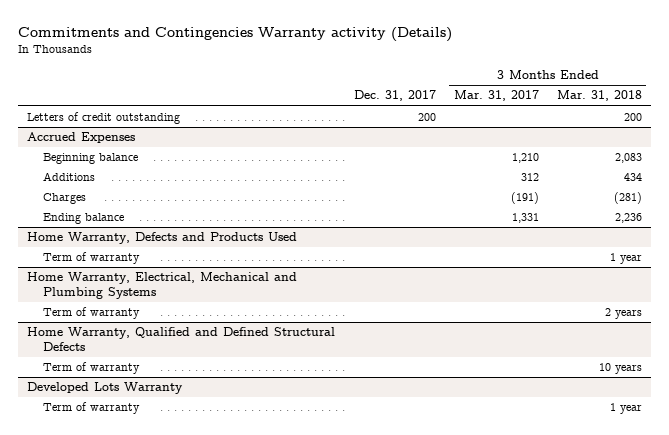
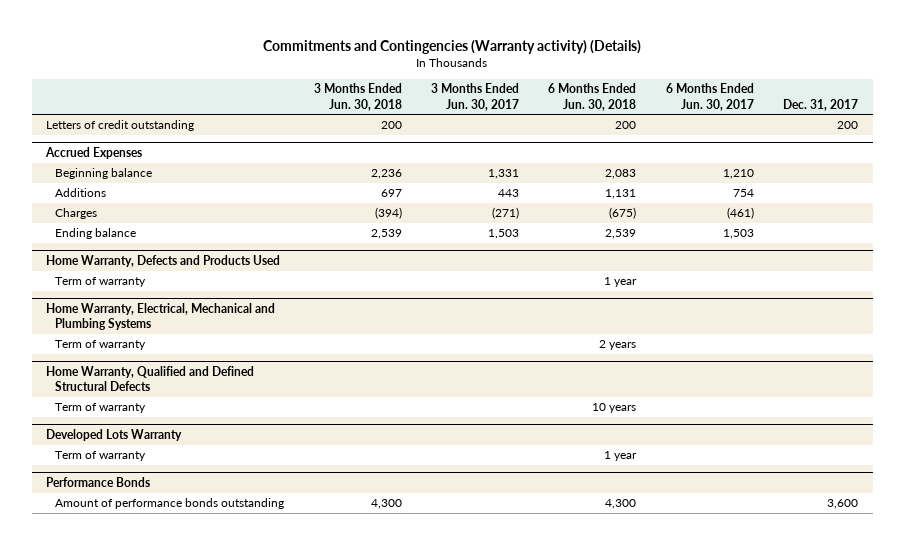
- Commitments and Contingencies Warranty activity (Details)
+ Commitments and Contingencies (Warranty activity) (Details)
- | Dec. 31, 2017 | 3 Months Ended Mar. 31, 2017 | 3 Months Ended Mar. 31, 2018
+ | 3 Months Ended Jun. 30, 2018 | 3 Months Ended Jun. 30, 2017 | 6 Months Ended Jun. 30, 2018 | 6 Months Ended Jun. 30, 2017 | Dec. 31, 2017
+ Performance Bonds
+ Amount of performance bonds outstanding | 4,300 | | 4,300 | | 3,600

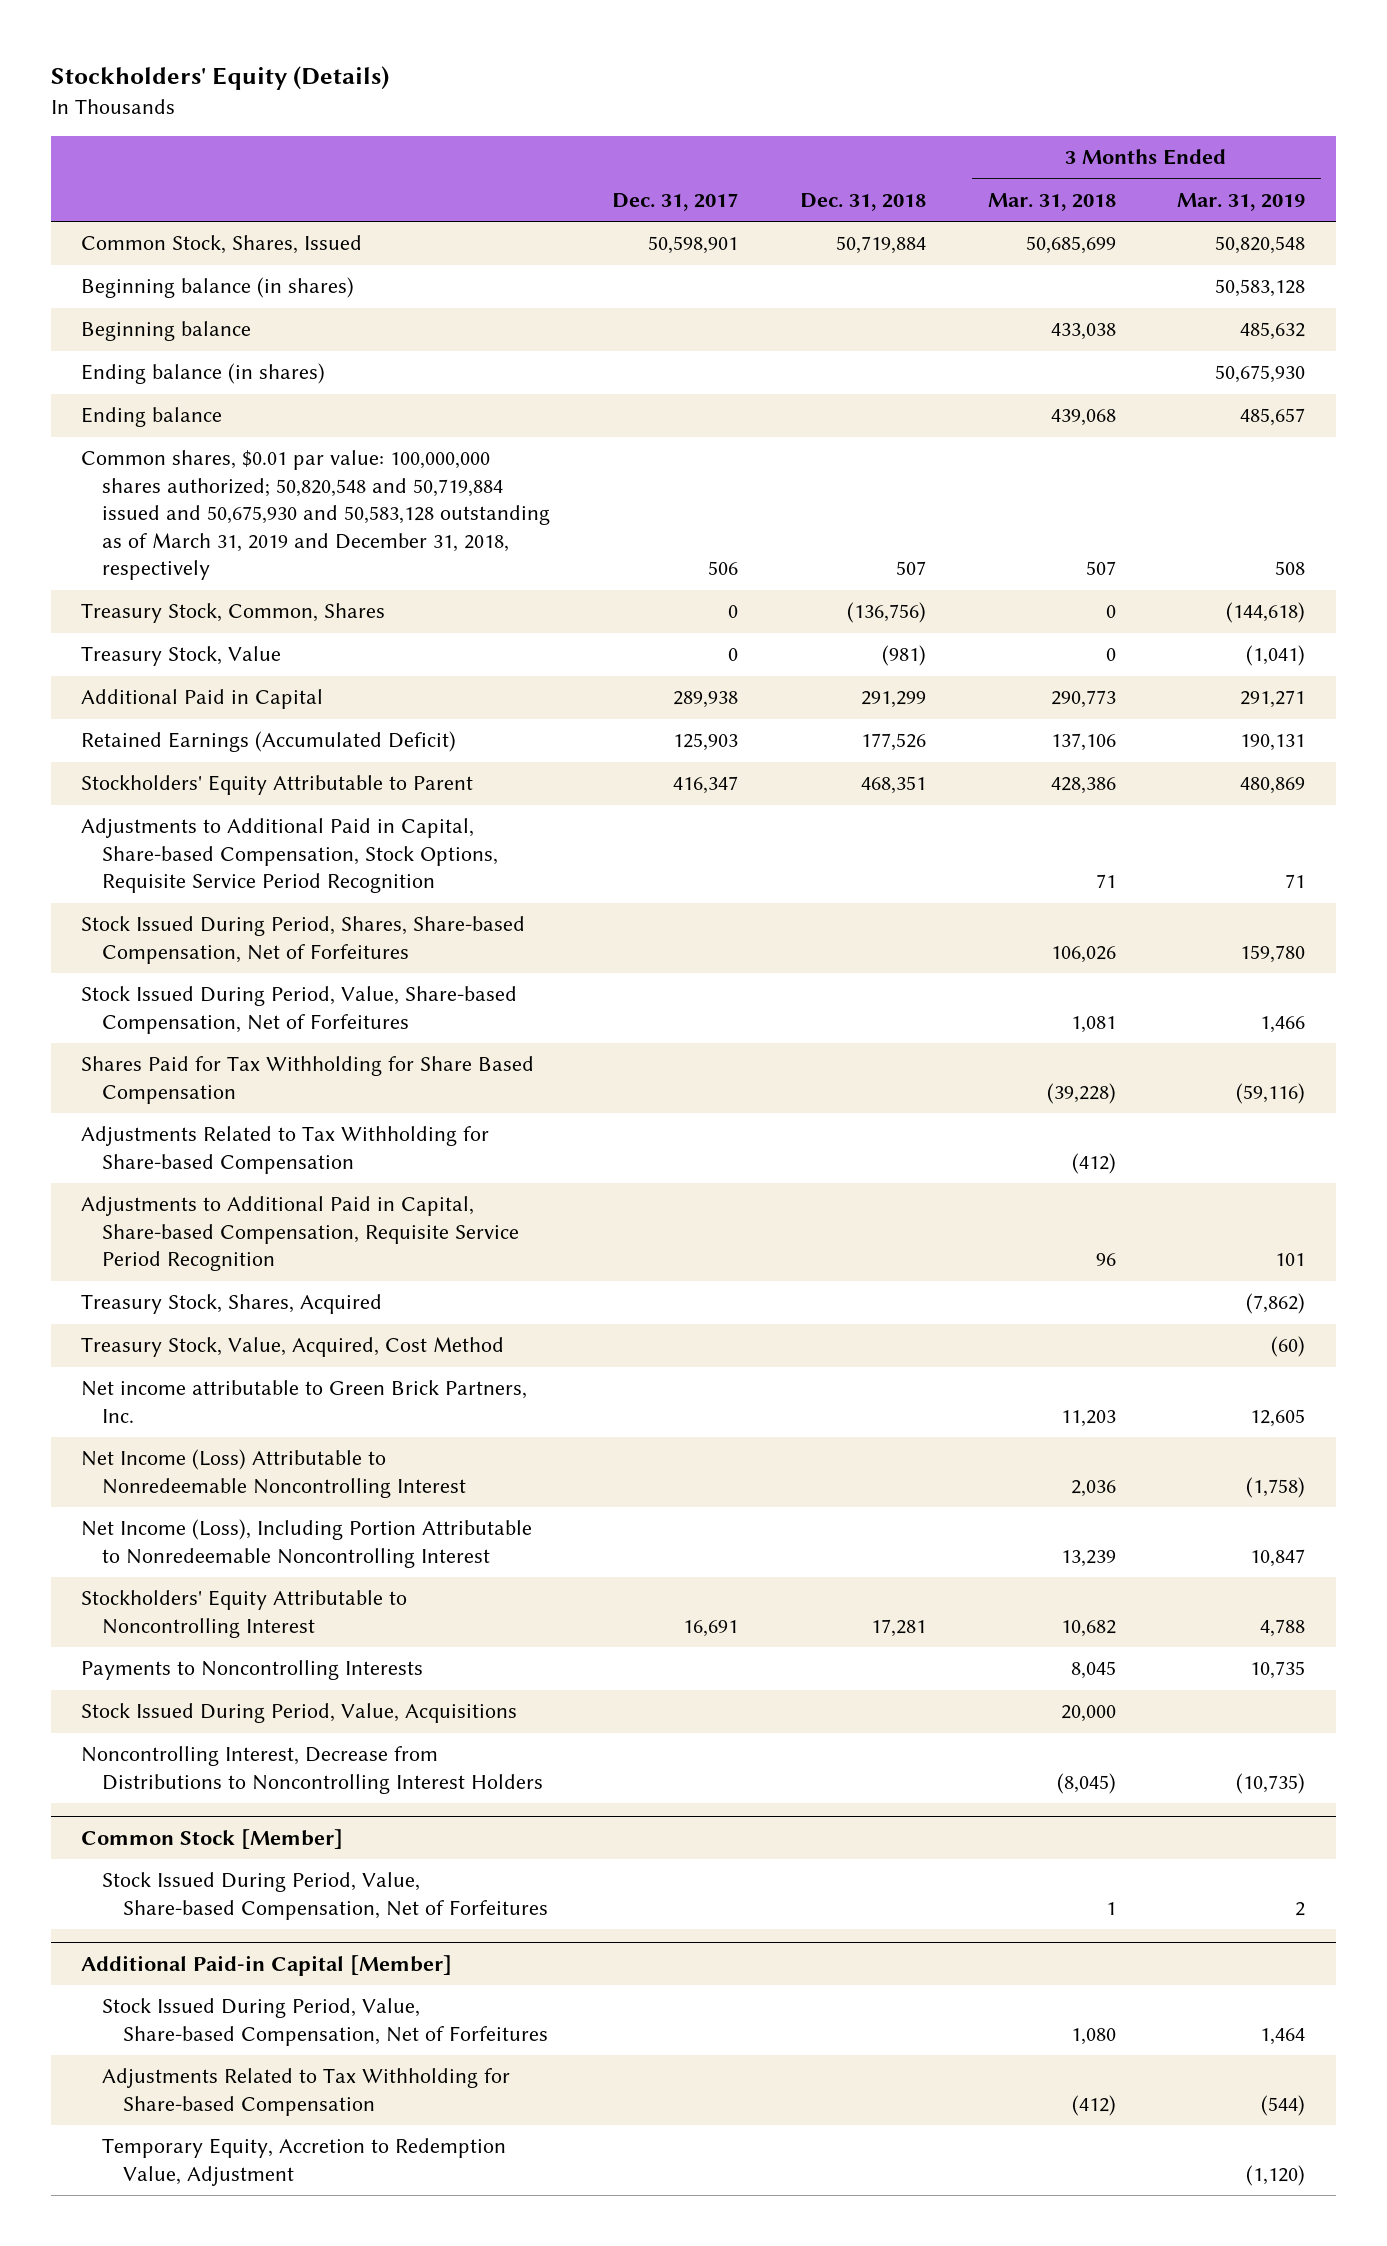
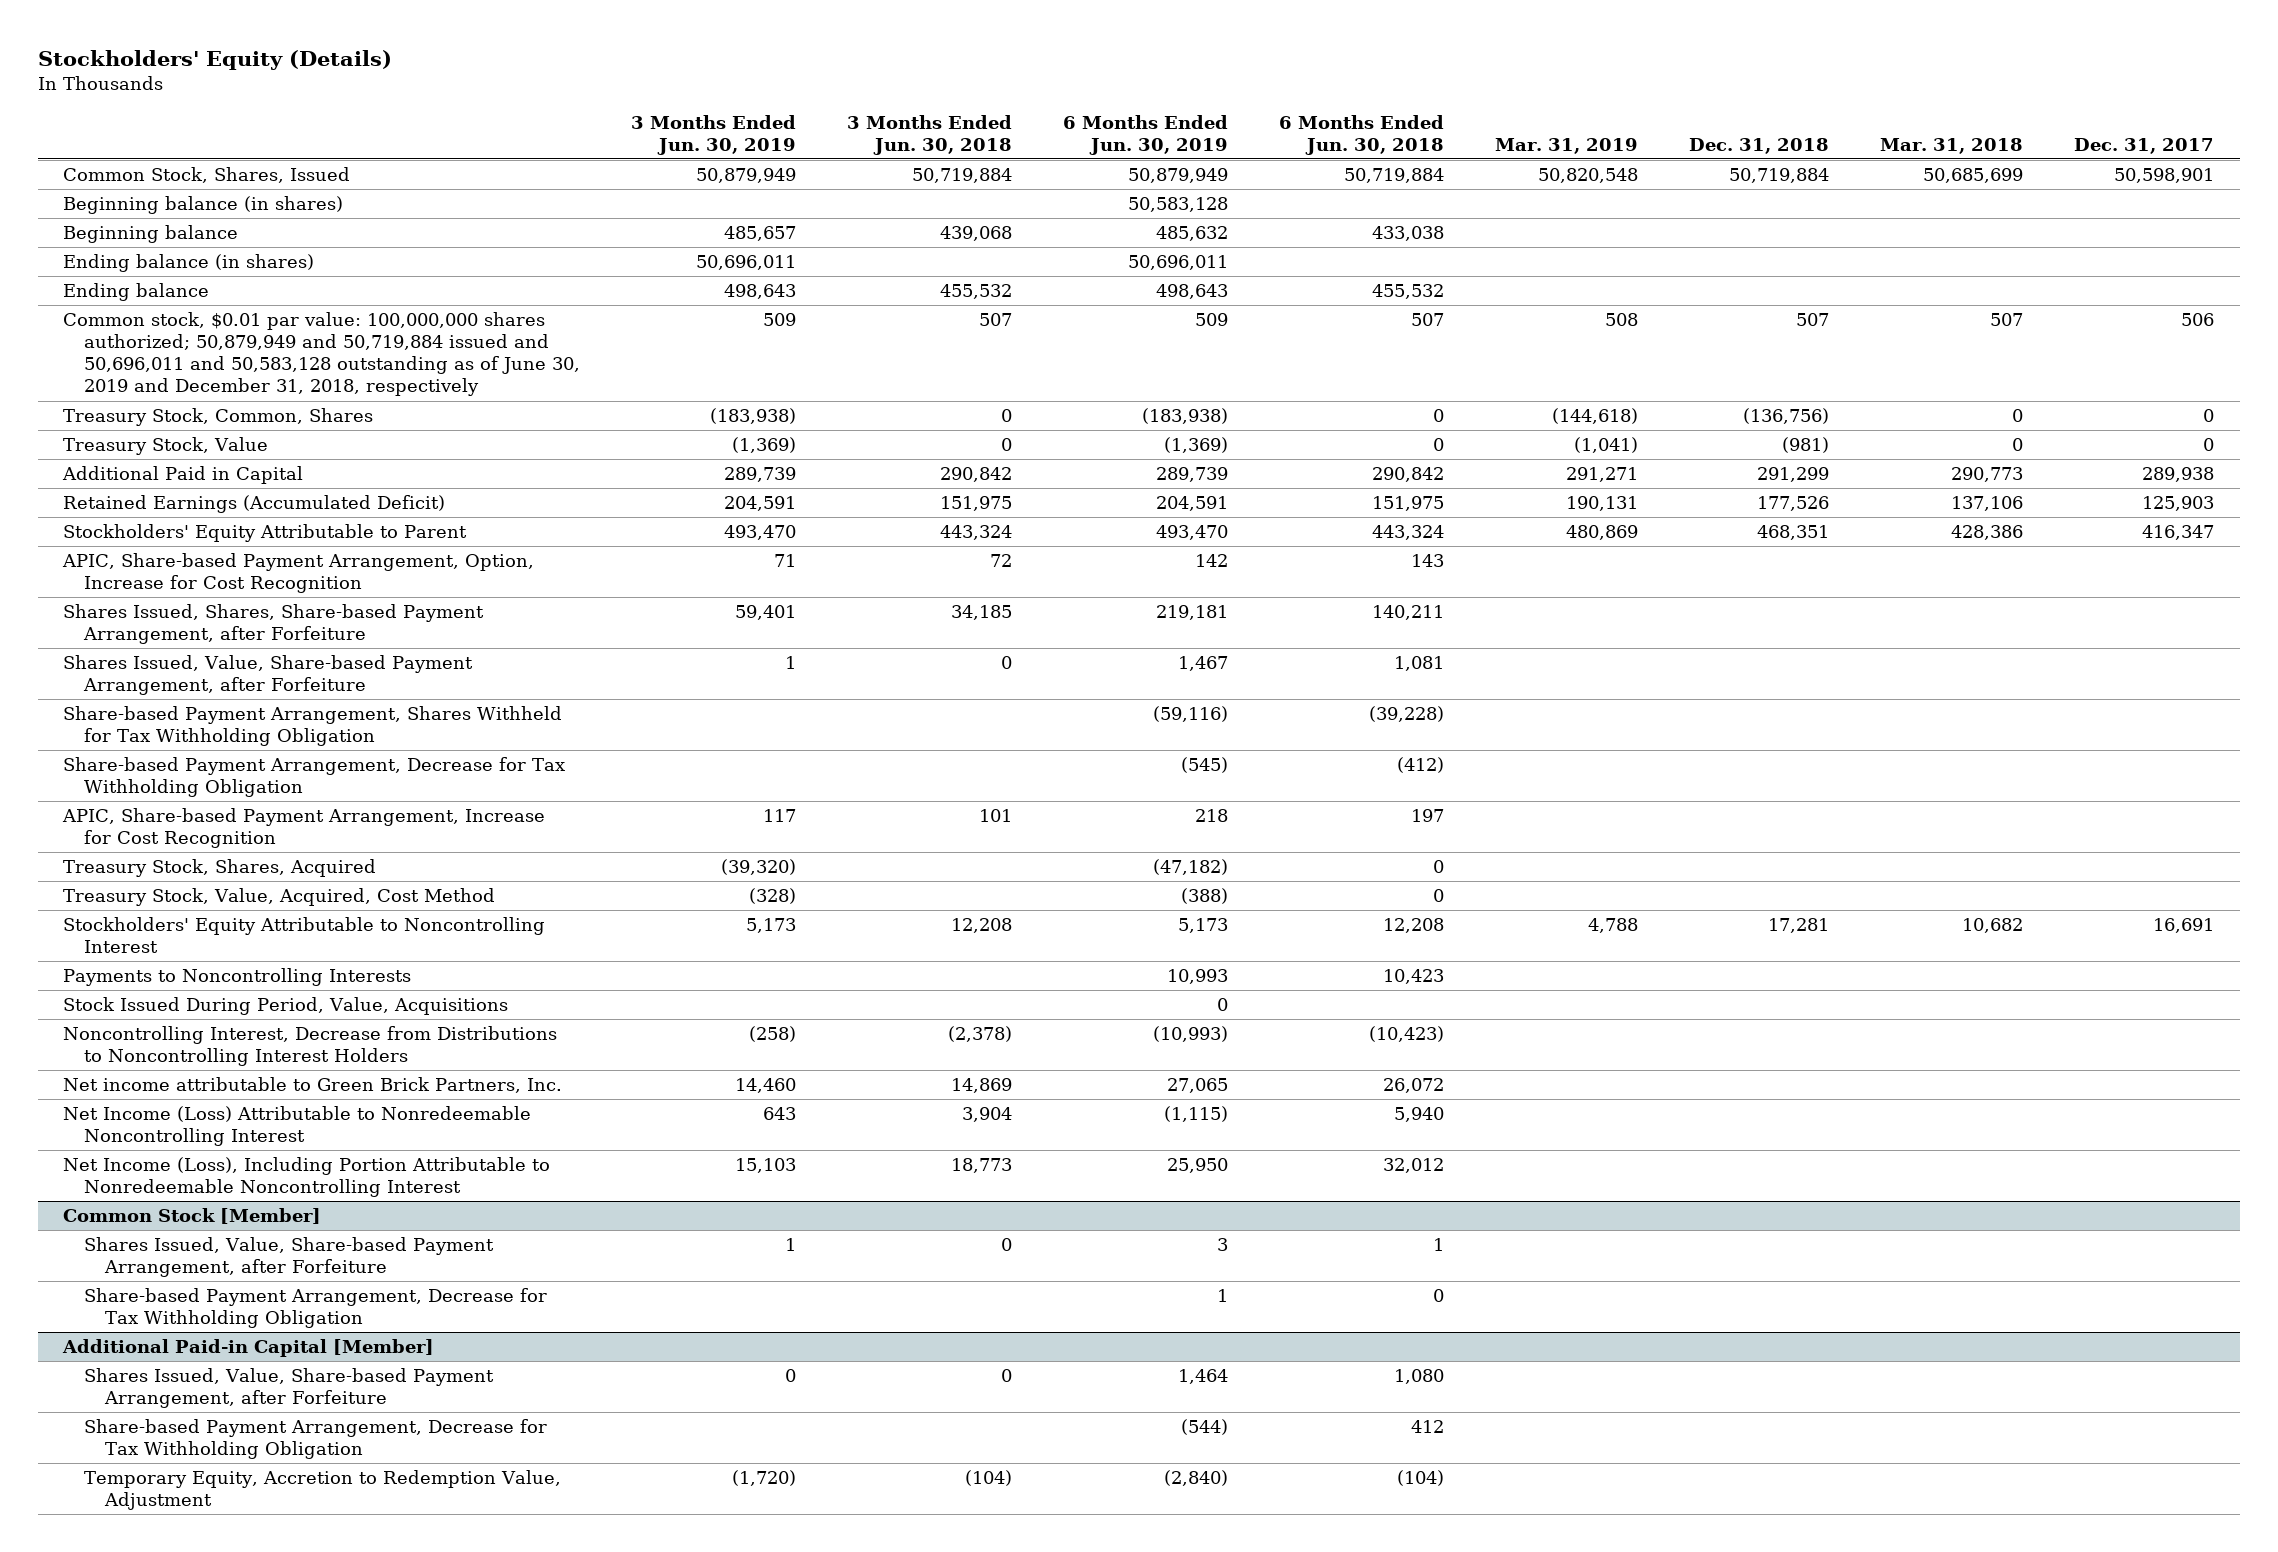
- | Dec. 31, 2017 | Dec. 31, 2018 | 3 Months Ended Mar. 31, 2018 | 3 Months Ended Mar. 31, 2019
+ | 3 Months Ended Jun. 30, 2019 | 3 Months Ended Jun. 30, 2018 | 6 Months Ended Jun. 30, 2019 | 6 Months Ended Jun. 30, 2018 | Mar. 31, 2019 | Dec. 31, 2018 | Mar. 31, 2018 | Dec. 31, 2017
- Common shares, $0.01 par value: 100,000,000 shares authorized; 50,820,548 and 50,719,884 issued and 50,675,930 and 50,583,128 outstanding as of March 31, 2019 and December 31, 2018, respectively | 506 | 507 | 507 | 508
+ Common stock, $0.01 par value: 100,000,000 shares authorized; 50,879,949 and 50,719,884 issued and 50,696,011 and 50,583,128 outstanding as of June 30, 2019 and December 31, 2018, respectively | 509 | 507 | 509 | 507 | 508 | 507 | 507 | 506
- Adjustments to Additional Paid in Capital, Share-based Compensation, Stock Options, Requisite Service Period Recognition | | | 71 | 71
- Stock Issued During Period, Shares, Share-based Compensation, Net of Forfeitures | | | 106,026 | 159,780
- Stock Issued During Period, Value, Share-based Compensation, Net of Forfeitures | | | 1,081 | 1,466
- Shares Paid for Tax Withholding for Share Based Compensation | | | (39,228) | (59,116)
- Adjustments Related to Tax Withholding for Share-based Compensation | | | (412) |
- Adjustments to Additional Paid in Capital, Share-based Compensation, Requisite Service Period Recognition | | | 96 | 101
+ APIC, Share-based Payment Arrangement, Option, Increase for Cost Recognition | 71 | 72 | 142 | 143 | | | |
+ Shares Issued, Shares, Share-based Payment Arrangement, after Forfeiture | 59,401 | 34,185 | 219,181 | 140,211 | | | |
+ Shares Issued, Value, Share-based Payment Arrangement, after Forfeiture | 1 | 0 | 1,467 | 1,081 | | | |
+ Share-based Payment Arrangement, Shares Withheld for Tax Withholding Obligation | | | (59,116) | (39,228) | | | |
+ Share-based Payment Arrangement, Decrease for Tax Withholding Obligation | | | (545) | (412) | | | |
+ APIC, Share-based Payment Arrangement, Increase for Cost Recognition | 117 | 101 | 218 | 197 | | | |
moved down: Net income attributable to Green Brick Partners, Inc. | 14,460 | 14,869 | 27,065 | 26,072 | | | |
moved down: Net Income (Loss) Attributable to Nonredeemable Noncontrolling Interest | 643 | 3,904 | (1,115) | 5,940 | | | |
moved down: Net Income (Loss), Including Portion Attributable to Nonredeemable Noncontrolling Interest | 15,103 | 18,773 | 25,950 | 32,012 | | | |
@ Common Stock [Member]
- Stock Issued During Period, Value, Share-based Compensation, Net of Forfeitures | | | 1 | 2
+ Shares Issued, Value, Share-based Payment Arrangement, after Forfeiture | 1 | 0 | 3 | 1 | | | |
+ Share-based Payment Arrangement, Decrease for Tax Withholding Obligation | | | 1 | 0 | | | |
@ Additional Paid-in Capital [Member]
- Stock Issued During Period, Value, Share-based Compensation, Net of Forfeitures | | | 1,080 | 1,464
- Adjustments Related to Tax Withholding for Share-based Compensation | | | (412) | (544)
+ Shares Issued, Value, Share-based Payment Arrangement, after Forfeiture | 0 | 0 | 1,464 | 1,080 | | | |
+ Share-based Payment Arrangement, Decrease for Tax Withholding Obligation | | | (544) | 412 | | | |

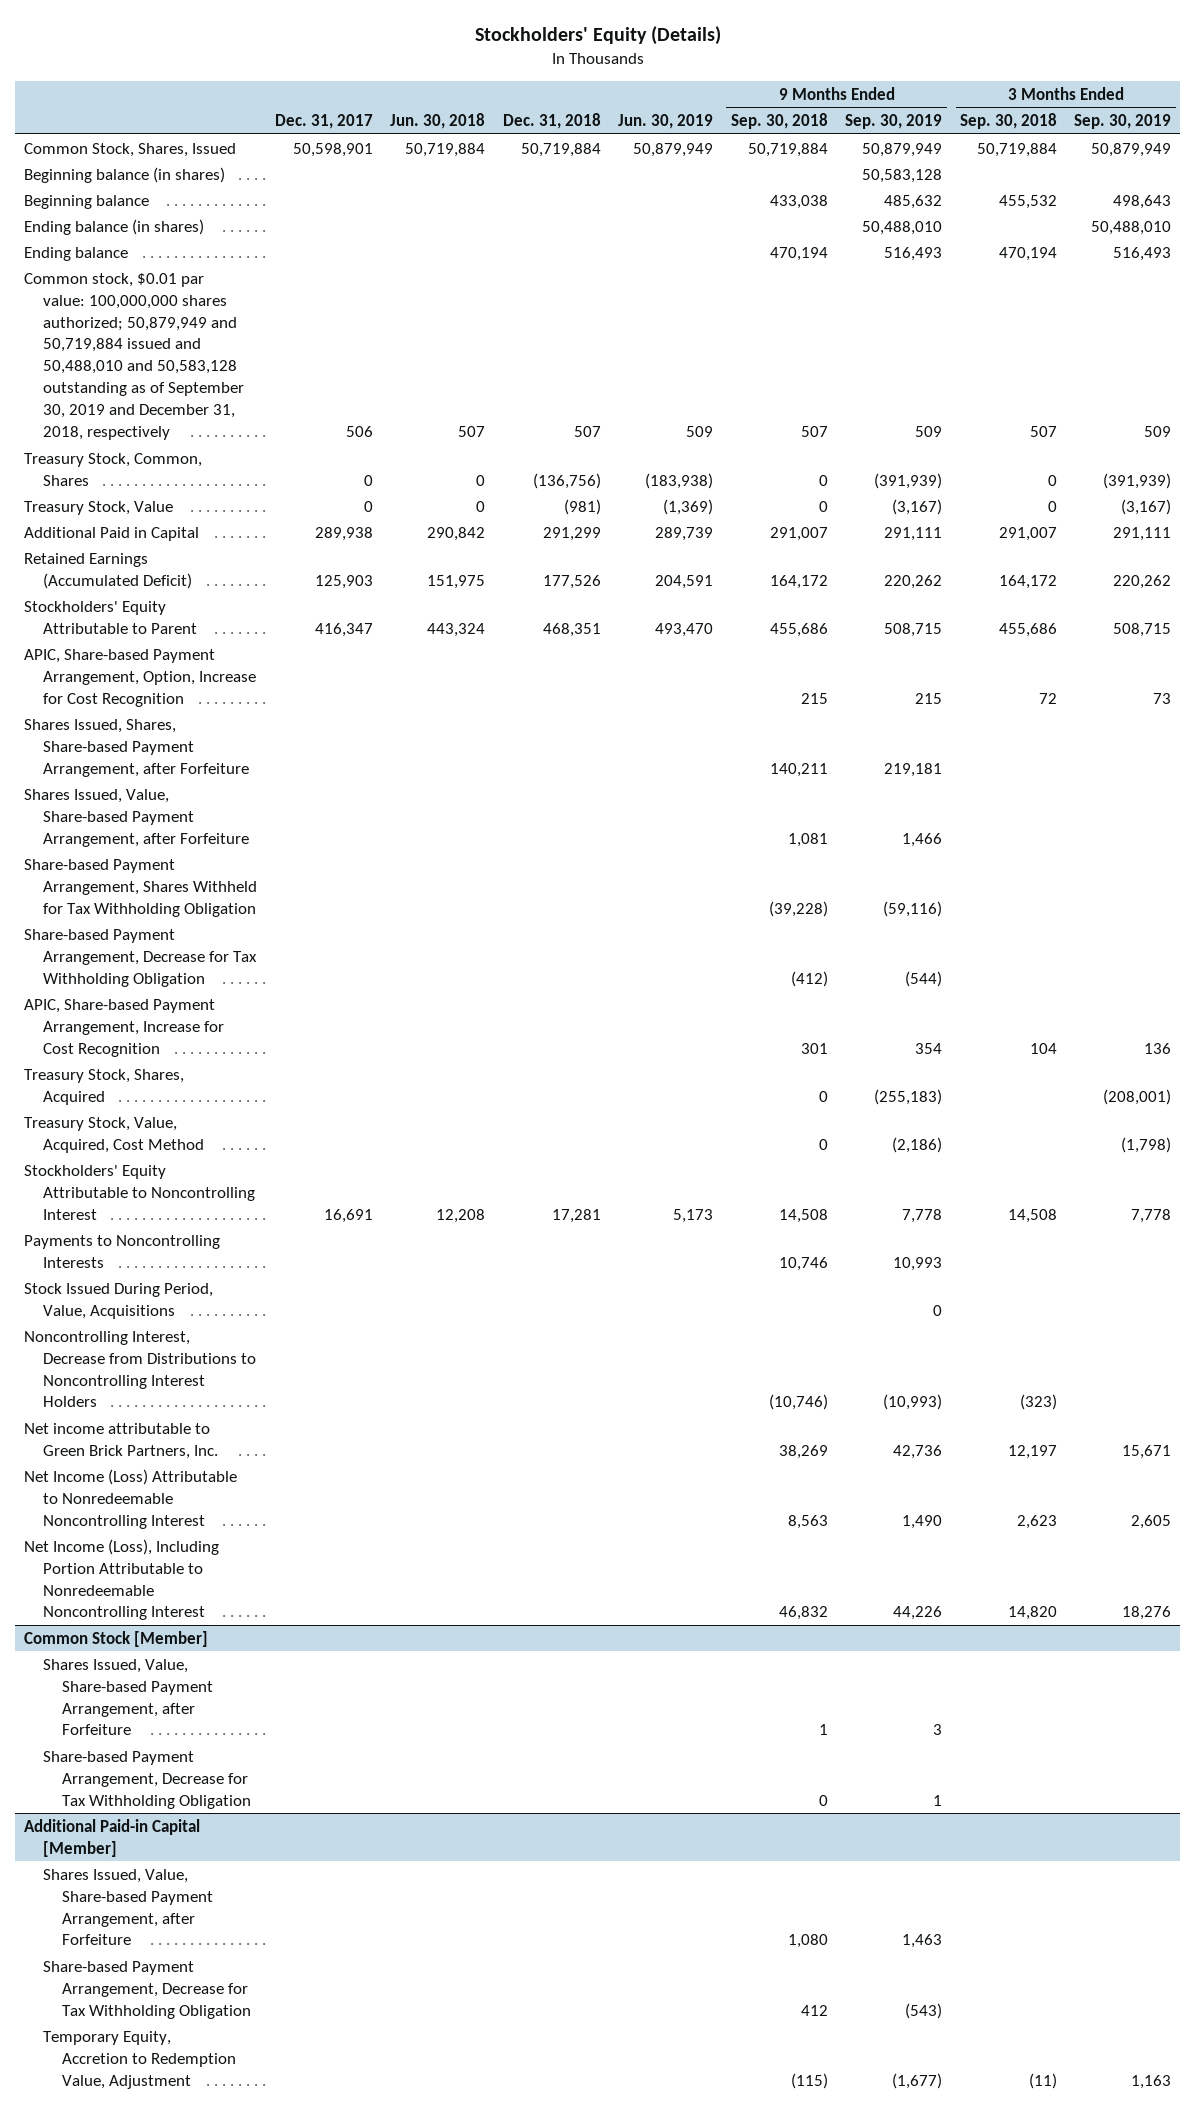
- | 3 Months Ended Jun. 30, 2019 | 3 Months Ended Jun. 30, 2018 | 6 Months Ended Jun. 30, 2019 | 6 Months Ended Jun. 30, 2018 | Mar. 31, 2019 | Dec. 31, 2018 | Mar. 31, 2018 | Dec. 31, 2017
+ | Dec. 31, 2017 | Jun. 30, 2018 | Dec. 31, 2018 | Jun. 30, 2019 | 9 Months Ended Sep. 30, 2018 | 9 Months Ended Sep. 30, 2019 | 3 Months Ended Sep. 30, 2018 | 3 Months Ended Sep. 30, 2019
- Common stock, $0.01 par value: 100,000,000 shares authorized; 50,879,949 and 50,719,884 issued and 50,696,011 and 50,583,128 outstanding as of June 30, 2019 and December 31, 2018, respectively | 509 | 507 | 509 | 507 | 508 | 507 | 507 | 506
+ Common stock, $0.01 par value: 100,000,000 shares authorized; 50,879,949 and 50,719,884 issued and 50,488,010 and 50,583,128 outstanding as of September 30, 2019 and December 31, 2018, respectively | 506 | 507 | 507 | 509 | 507 | 509 | 507 | 509

